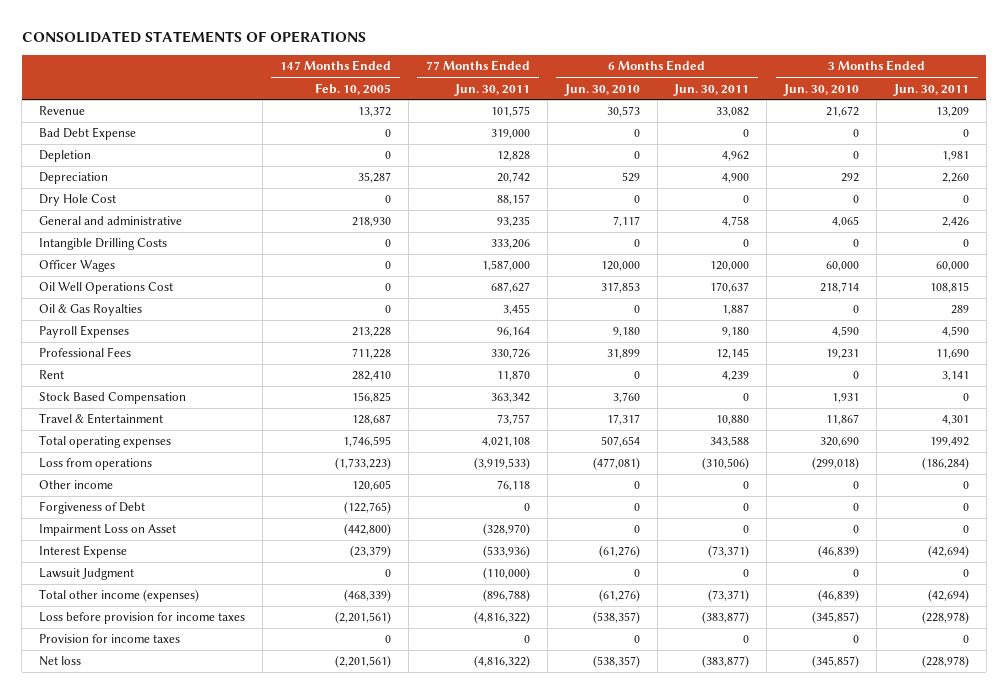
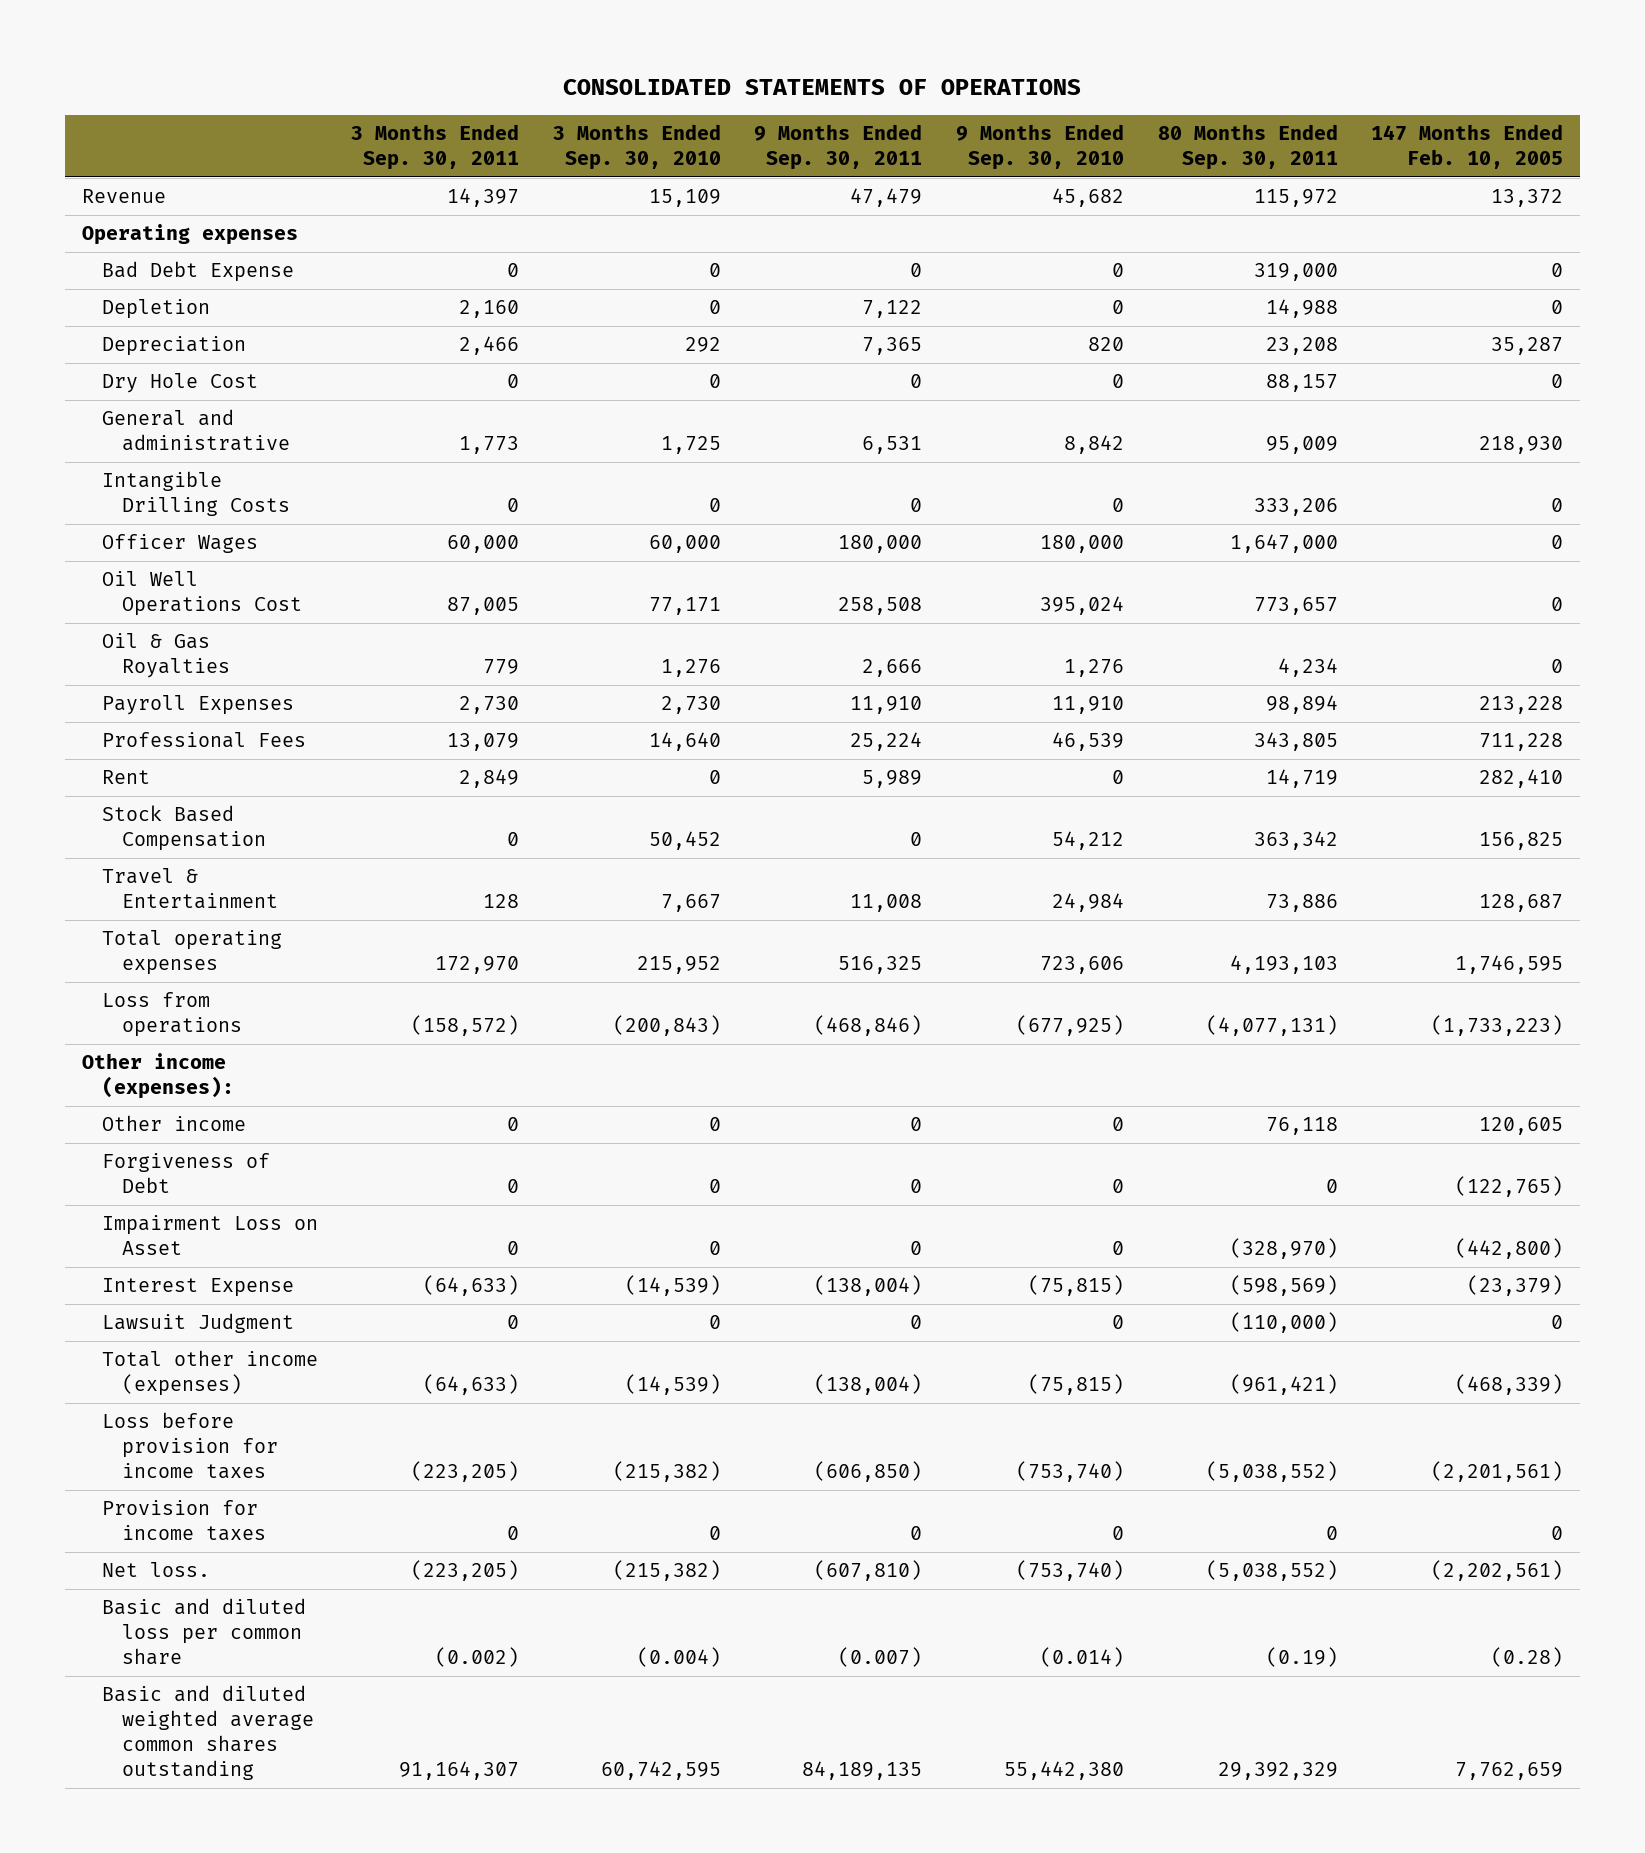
- | 147 Months Ended Feb. 10, 2005 | 77 Months Ended Jun. 30, 2011 | 6 Months Ended Jun. 30, 2010 | 6 Months Ended Jun. 30, 2011 | 3 Months Ended Jun. 30, 2010 | 3 Months Ended Jun. 30, 2011
+ | 3 Months Ended Sep. 30, 2011 | 3 Months Ended Sep. 30, 2010 | 9 Months Ended Sep. 30, 2011 | 9 Months Ended Sep. 30, 2010 | 80 Months Ended Sep. 30, 2011 | 147 Months Ended Feb. 10, 2005
+ Operating expenses
+ Other income (expenses):
- Net loss | (2,201,561) | (4,816,322) | (538,357) | (383,877) | (345,857) | (228,978)
+ Net loss. | (223,205) | (215,382) | (607,810) | (753,740) | (5,038,552) | (2,202,561)
+ Basic and diluted loss per common share | (0.002) | (0.004) | (0.007) | (0.014) | (0.19) | (0.28)
+ Basic and diluted weighted average common shares outstanding | 91,164,307 | 60,742,595 | 84,189,135 | 55,442,380 | 29,392,329 | 7,762,659

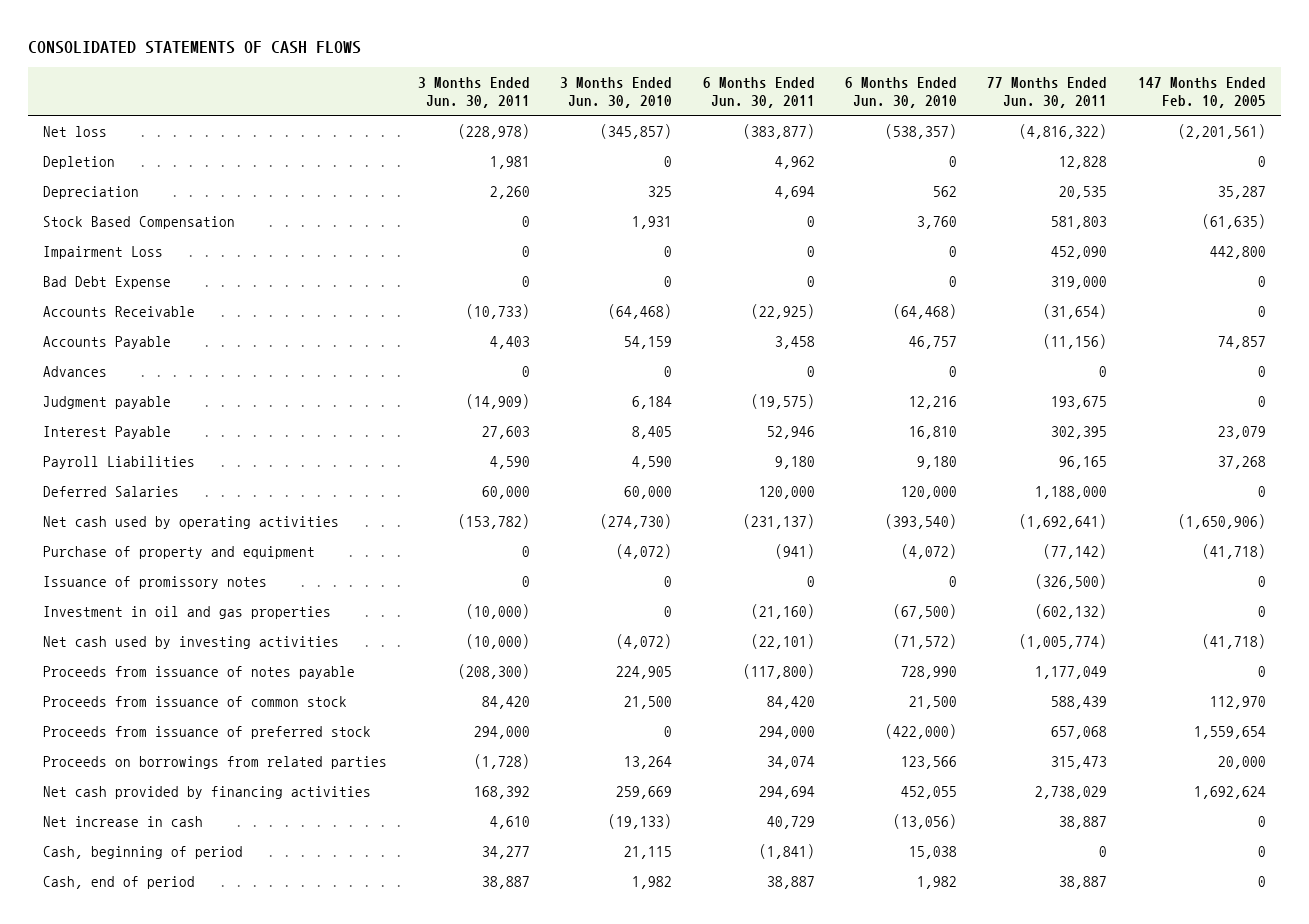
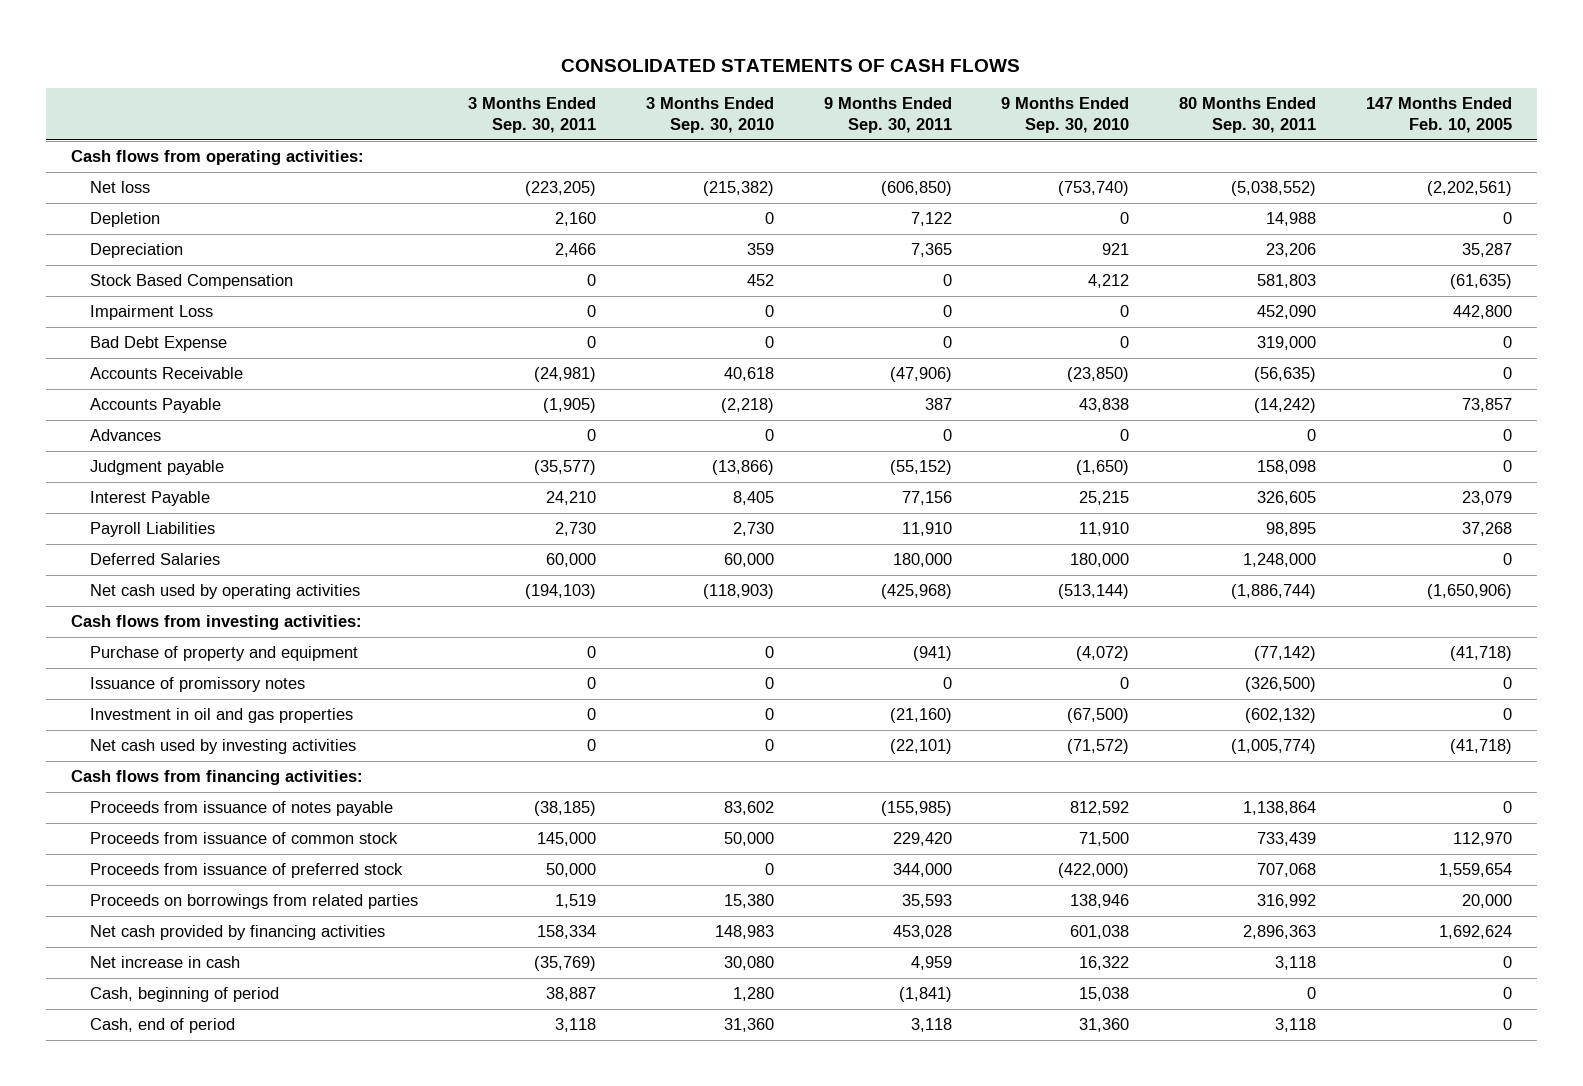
- | 3 Months Ended Jun. 30, 2011 | 3 Months Ended Jun. 30, 2010 | 6 Months Ended Jun. 30, 2011 | 6 Months Ended Jun. 30, 2010 | 77 Months Ended Jun. 30, 2011 | 147 Months Ended Feb. 10, 2005
+ | 3 Months Ended Sep. 30, 2011 | 3 Months Ended Sep. 30, 2010 | 9 Months Ended Sep. 30, 2011 | 9 Months Ended Sep. 30, 2010 | 80 Months Ended Sep. 30, 2011 | 147 Months Ended Feb. 10, 2005
- Net loss | (228,978) | (345,857) | (383,877) | (538,357) | (4,816,322) | (2,201,561)
+ Cash flows from operating activities:
+ Net loss | (223,205) | (215,382) | (606,850) | (753,740) | (5,038,552) | (2,202,561)
- Accounts Payable | 4,403 | 54,159 | 3,458 | 46,757 | (11,156) | 74,857
+ Accounts Payable | (1,905) | (2,218) | 387 | 43,838 | (14,242) | 73,857
+ Cash flows from investing activities:
+ Cash flows from financing activities:

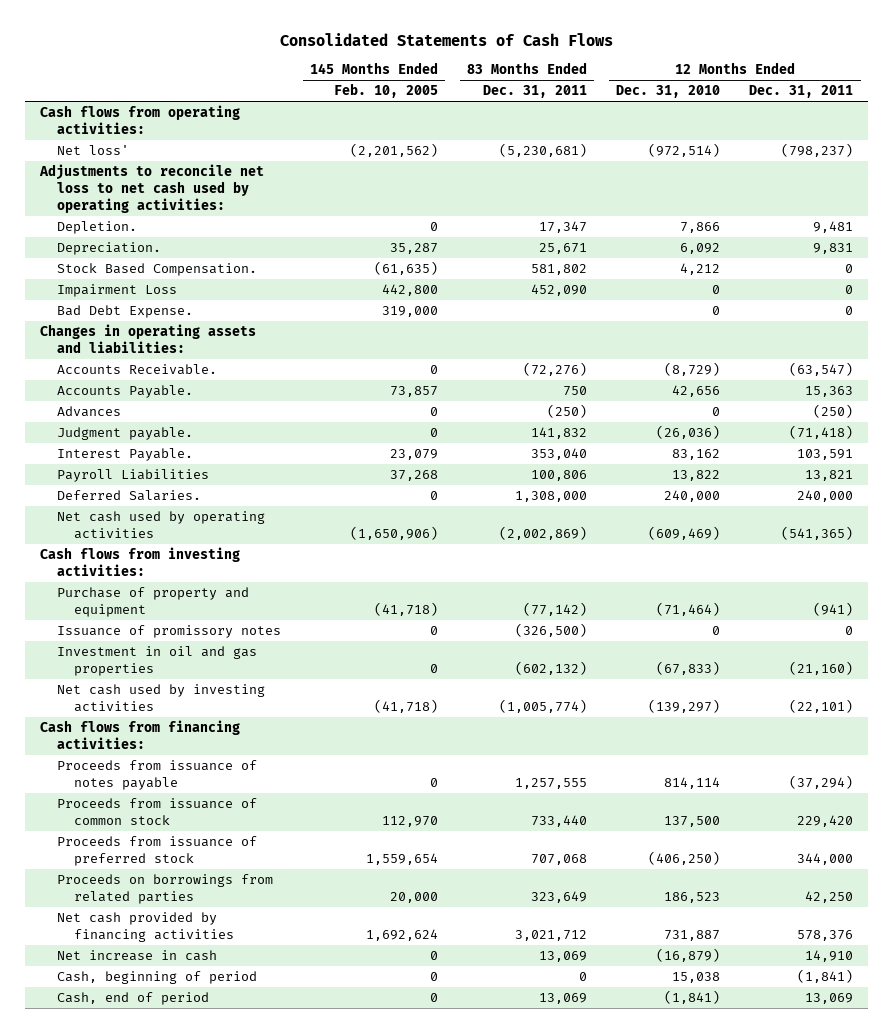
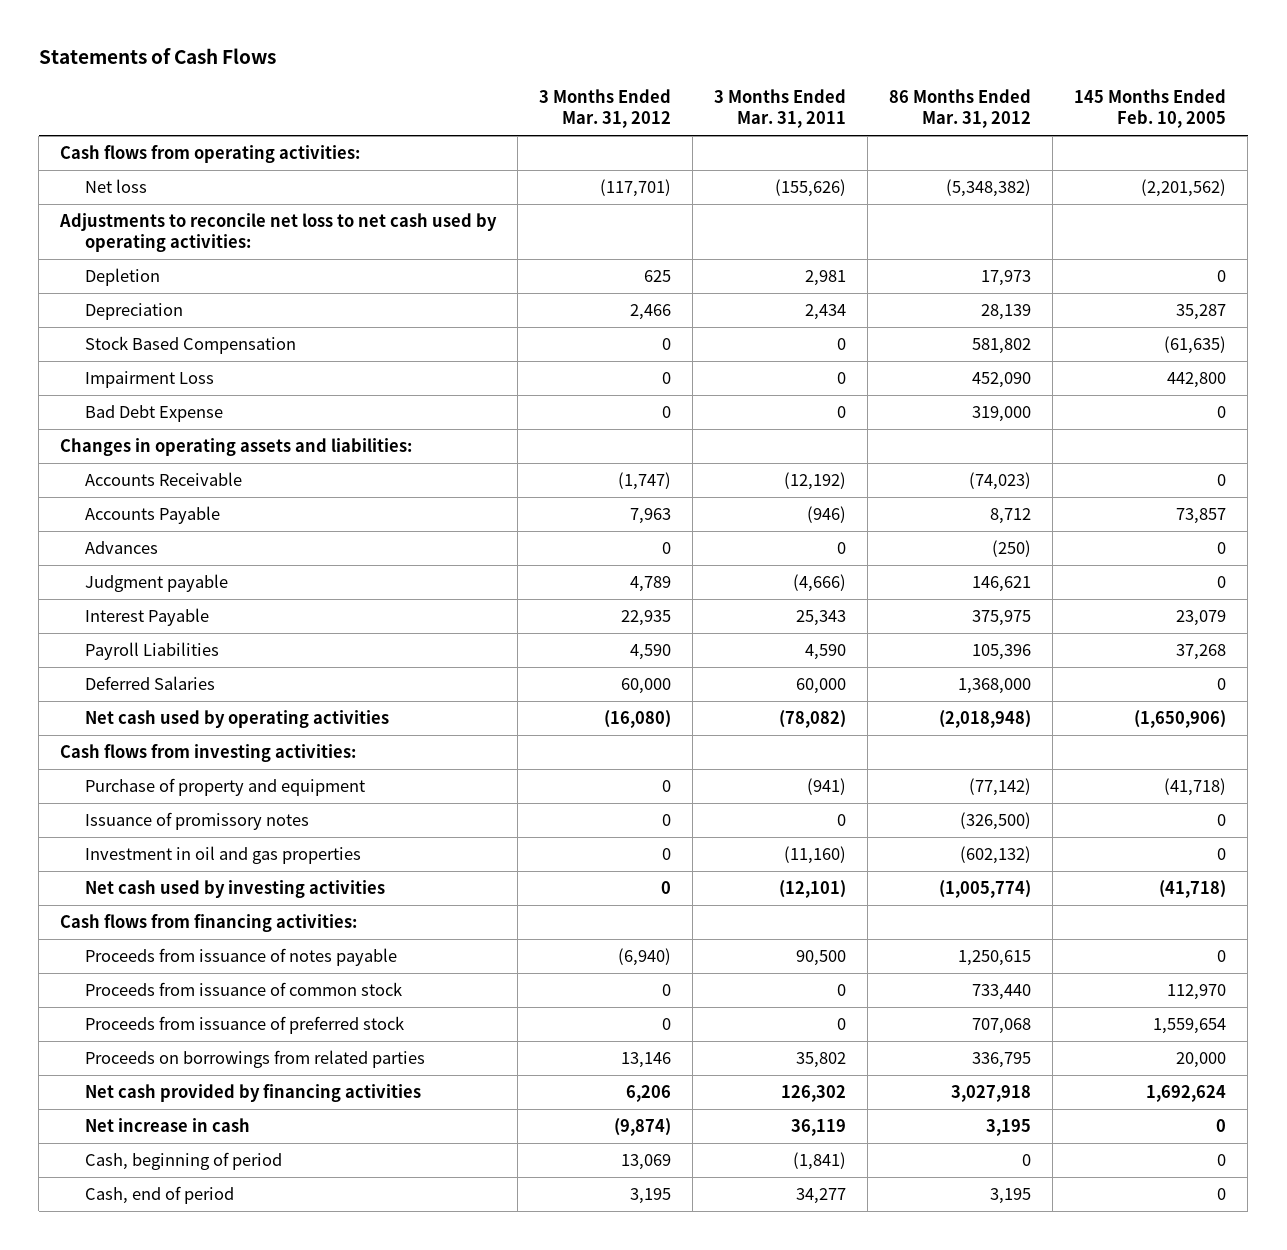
- Consolidated Statements of Cash Flows
+ Statements of Cash Flows
- | 145 Months Ended Feb. 10, 2005 | 83 Months Ended Dec. 31, 2011 | 12 Months Ended Dec. 31, 2010 | 12 Months Ended Dec. 31, 2011
+ | 3 Months Ended Mar. 31, 2012 | 3 Months Ended Mar. 31, 2011 | 86 Months Ended Mar. 31, 2012 | 145 Months Ended Feb. 10, 2005
- Net loss' | (2,201,562) | (5,230,681) | (972,514) | (798,237)
+ Net loss | (117,701) | (155,626) | (5,348,382) | (2,201,562)
- Depletion. | 0 | 17,347 | 7,866 | 9,481
- Depreciation. | 35,287 | 25,671 | 6,092 | 9,831
- Stock Based Compensation. | (61,635) | 581,802 | 4,212 | 0
+ Depletion | 625 | 2,981 | 17,973 | 0
+ Depreciation | 2,466 | 2,434 | 28,139 | 35,287
+ Stock Based Compensation | 0 | 0 | 581,802 | (61,635)
- Bad Debt Expense. | 319,000 | | 0 | 0
+ Bad Debt Expense | 0 | 0 | 319,000 | 0
- Accounts Receivable. | 0 | (72,276) | (8,729) | (63,547)
- Accounts Payable. | 73,857 | 750 | 42,656 | 15,363
+ Accounts Receivable | (1,747) | (12,192) | (74,023) | 0
+ Accounts Payable | 7,963 | (946) | 8,712 | 73,857
- Judgment payable. | 0 | 141,832 | (26,036) | (71,418)
- Interest Payable. | 23,079 | 353,040 | 83,162 | 103,591
+ Judgment payable | 4,789 | (4,666) | 146,621 | 0
+ Interest Payable | 22,935 | 25,343 | 375,975 | 23,079
- Deferred Salaries. | 0 | 1,308,000 | 240,000 | 240,000
+ Deferred Salaries | 60,000 | 60,000 | 1,368,000 | 0

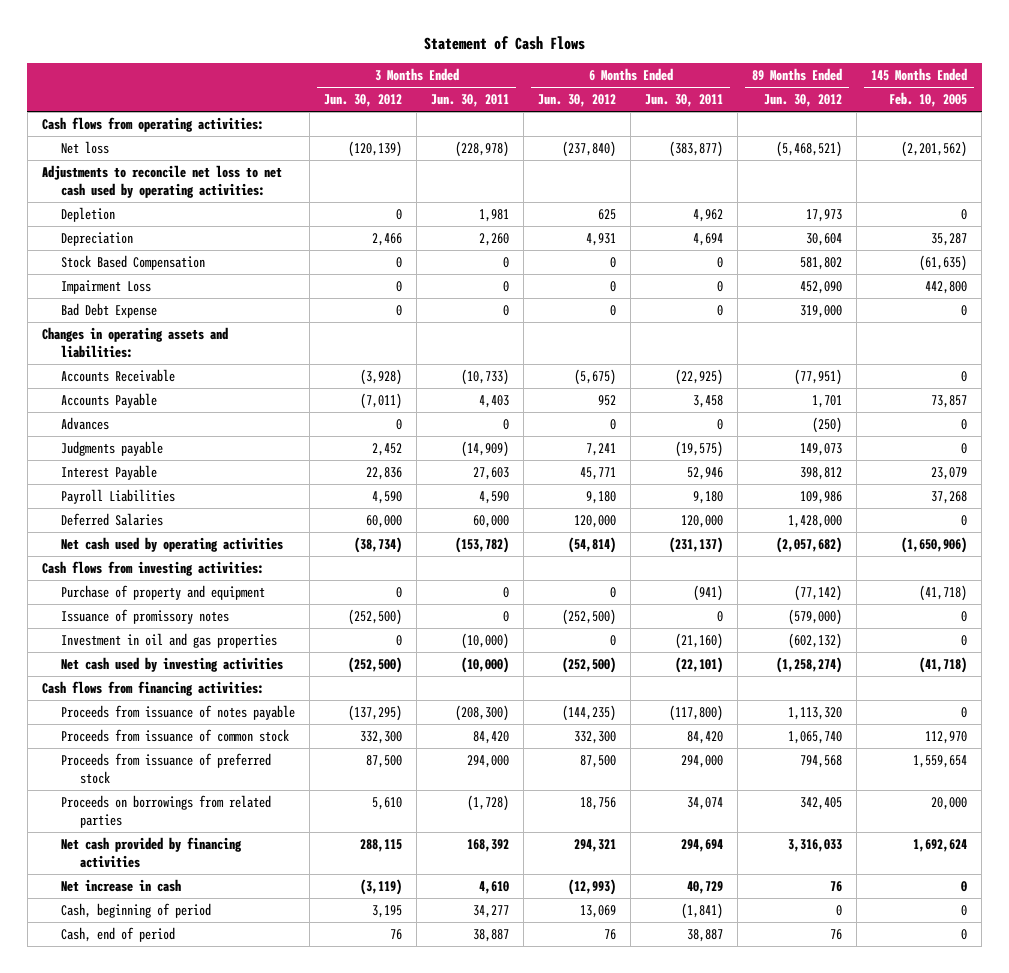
- Statements of Cash Flows
+ Statement of Cash Flows
- | 3 Months Ended Mar. 31, 2012 | 3 Months Ended Mar. 31, 2011 | 86 Months Ended Mar. 31, 2012 | 145 Months Ended Feb. 10, 2005
+ | 3 Months Ended Jun. 30, 2012 | 3 Months Ended Jun. 30, 2011 | 6 Months Ended Jun. 30, 2012 | 6 Months Ended Jun. 30, 2011 | 89 Months Ended Jun. 30, 2012 | 145 Months Ended Feb. 10, 2005
- Judgment payable | 4,789 | (4,666) | 146,621 | 0
+ Judgments payable | 2,452 | (14,909) | 7,241 | (19,575) | 149,073 | 0

